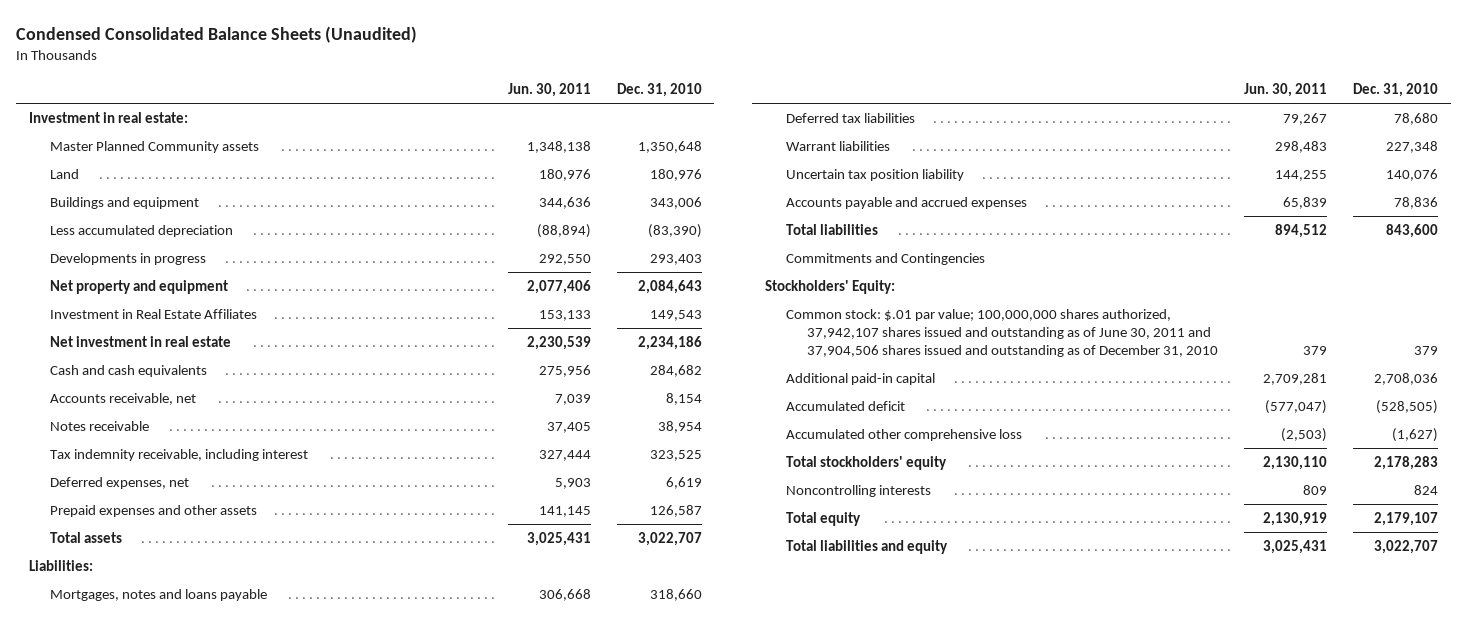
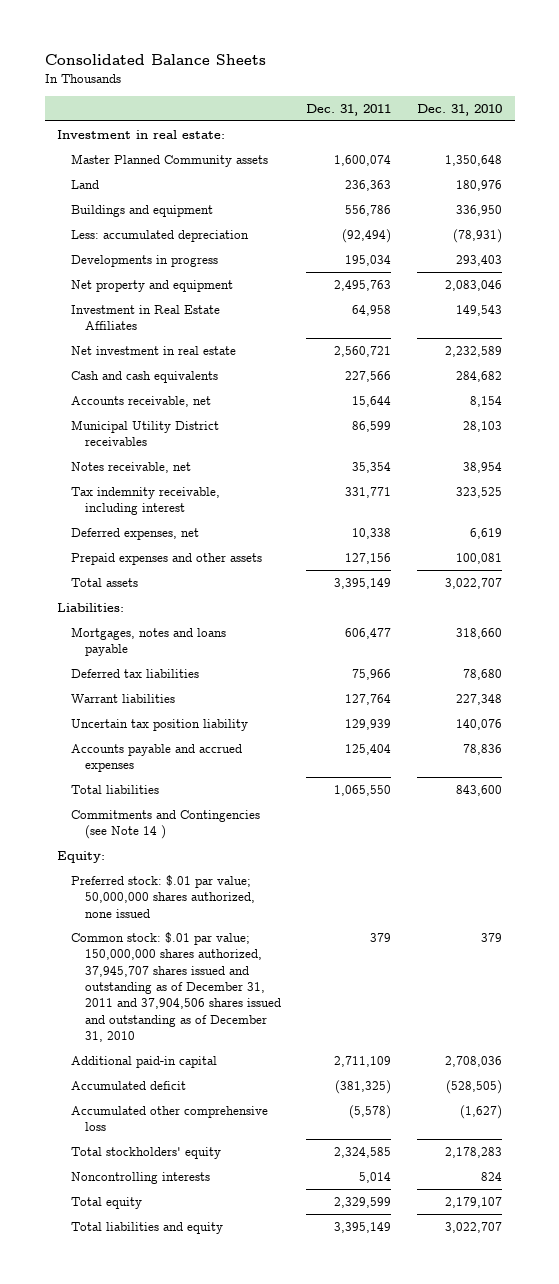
- Condensed Consolidated Balance Sheets (Unaudited)
+ Consolidated Balance Sheets
- | Jun. 30, 2011 | Dec. 31, 2010
+ | Dec. 31, 2011 | Dec. 31, 2010
- Buildings and equipment | 344,636 | 343,006
- Less accumulated depreciation | (88,894) | (83,390)
+ Buildings and equipment | 556,786 | 336,950
+ Less: accumulated depreciation | (92,494) | (78,931)
- Net property and equipment | 2,077,406 | 2,084,643
+ Net property and equipment | 2,495,763 | 2,083,046
- Net investment in real estate | 2,230,539 | 2,234,186
+ Net investment in real estate | 2,560,721 | 2,232,589
- Notes receivable | 37,405 | 38,954
+ Municipal Utility District receivables | 86,599 | 28,103
+ Notes receivable, net | 35,354 | 38,954
- Prepaid expenses and other assets | 141,145 | 126,587
+ Prepaid expenses and other assets | 127,156 | 100,081
- Commitments and Contingencies
- Stockholders' Equity:
- Common stock: $.01 par value; 100,000,000 shares authorized, 37,942,107 shares issued and outstanding as of June 30, 2011 and 37,904,506 shares issued and outstanding as of December 31, 2010 | 379 | 379
+ Commitments and Contingencies (see Note 14 )
+ Equity:
+ Preferred stock: $.01 par value; 50,000,000 shares authorized, none issued
+ Common stock: $.01 par value; 150,000,000 shares authorized, 37,945,707 shares issued and outstanding as of December 31, 2011 and 37,904,506 shares issued and outstanding as of December 31, 2010 | 379 | 379

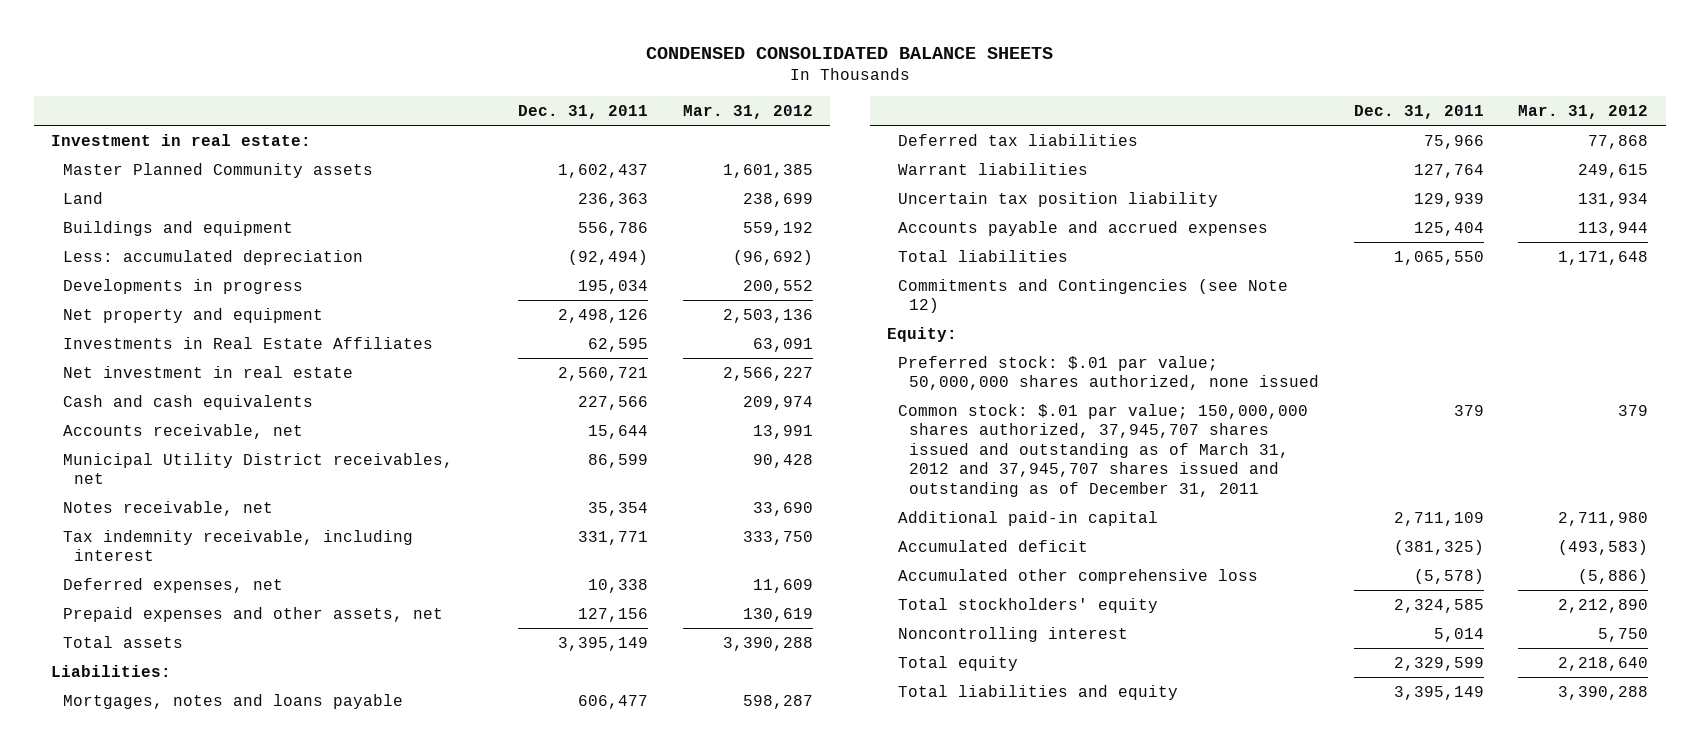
- Consolidated Balance Sheets
+ CONDENSED CONSOLIDATED BALANCE SHEETS
- | Dec. 31, 2011 | Dec. 31, 2010
+ | Dec. 31, 2011 | Mar. 31, 2012
- Master Planned Community assets | 1,600,074 | 1,350,648
+ Master Planned Community assets | 1,602,437 | 1,601,385
- Net property and equipment | 2,495,763 | 2,083,046
- Investment in Real Estate Affiliates | 64,958 | 149,543
+ Net property and equipment | 2,498,126 | 2,503,136
+ Investments in Real Estate Affiliates | 62,595 | 63,091
- Municipal Utility District receivables | 86,599 | 28,103
+ Municipal Utility District receivables, net | 86,599 | 90,428
- Prepaid expenses and other assets | 127,156 | 100,081
+ Prepaid expenses and other assets, net | 127,156 | 130,619
- Commitments and Contingencies (see Note 14 )
+ Commitments and Contingencies (see Note 12)
- Common stock: $.01 par value; 150,000,000 shares authorized, 37,945,707 shares issued and outstanding as of December 31, 2011 and 37,904,506 shares issued and outstanding as of December 31, 2010 | 379 | 379
+ Common stock: $.01 par value; 150,000,000 shares authorized, 37,945,707 shares issued and outstanding as of March 31, 2012 and 37,945,707 shares issued and outstanding as of December 31, 2011 | 379 | 379
- Noncontrolling interests | 5,014 | 824
+ Noncontrolling interest | 5,014 | 5,750

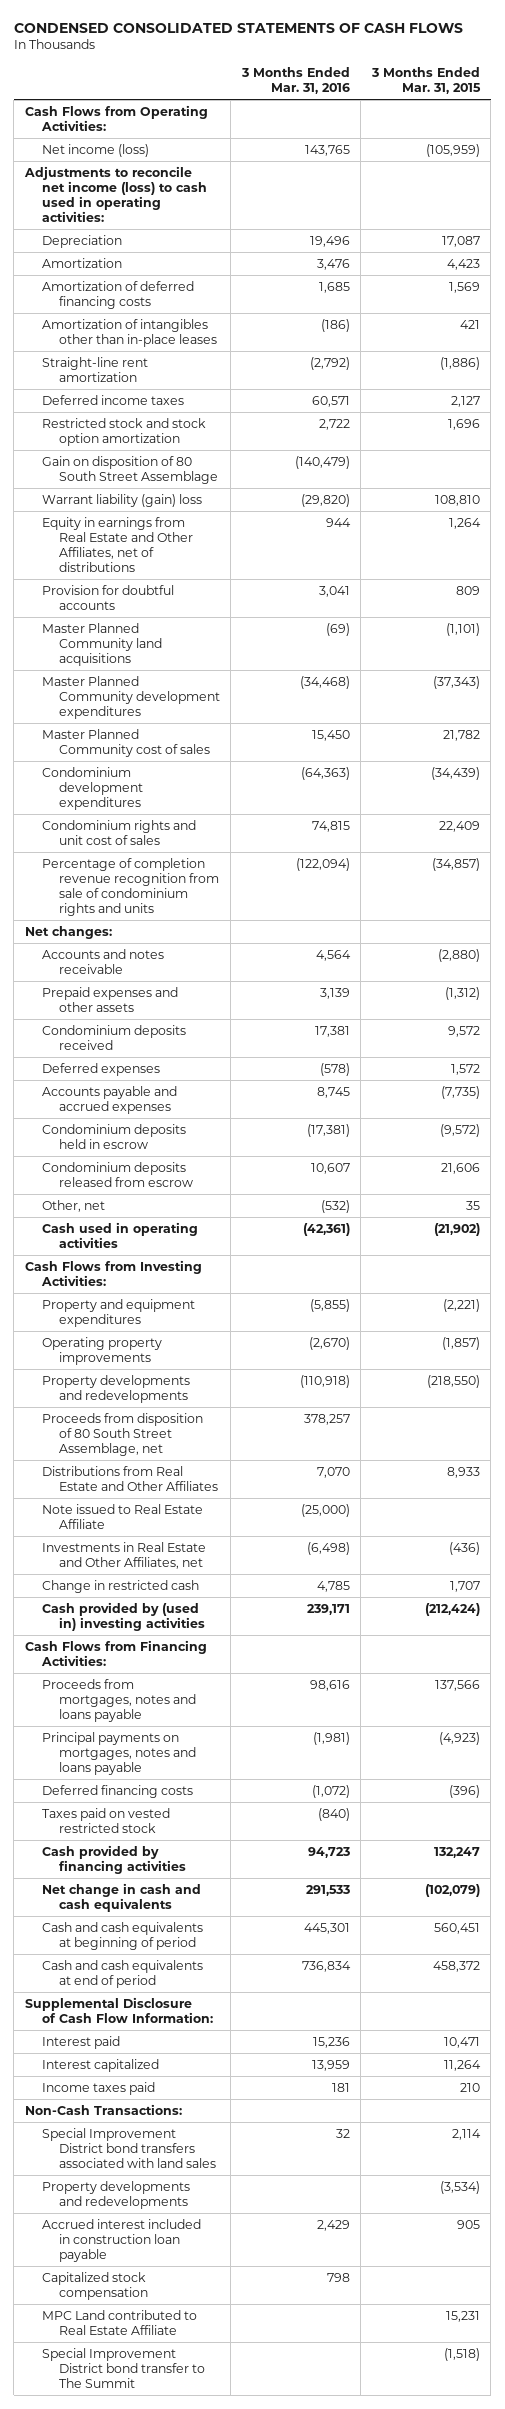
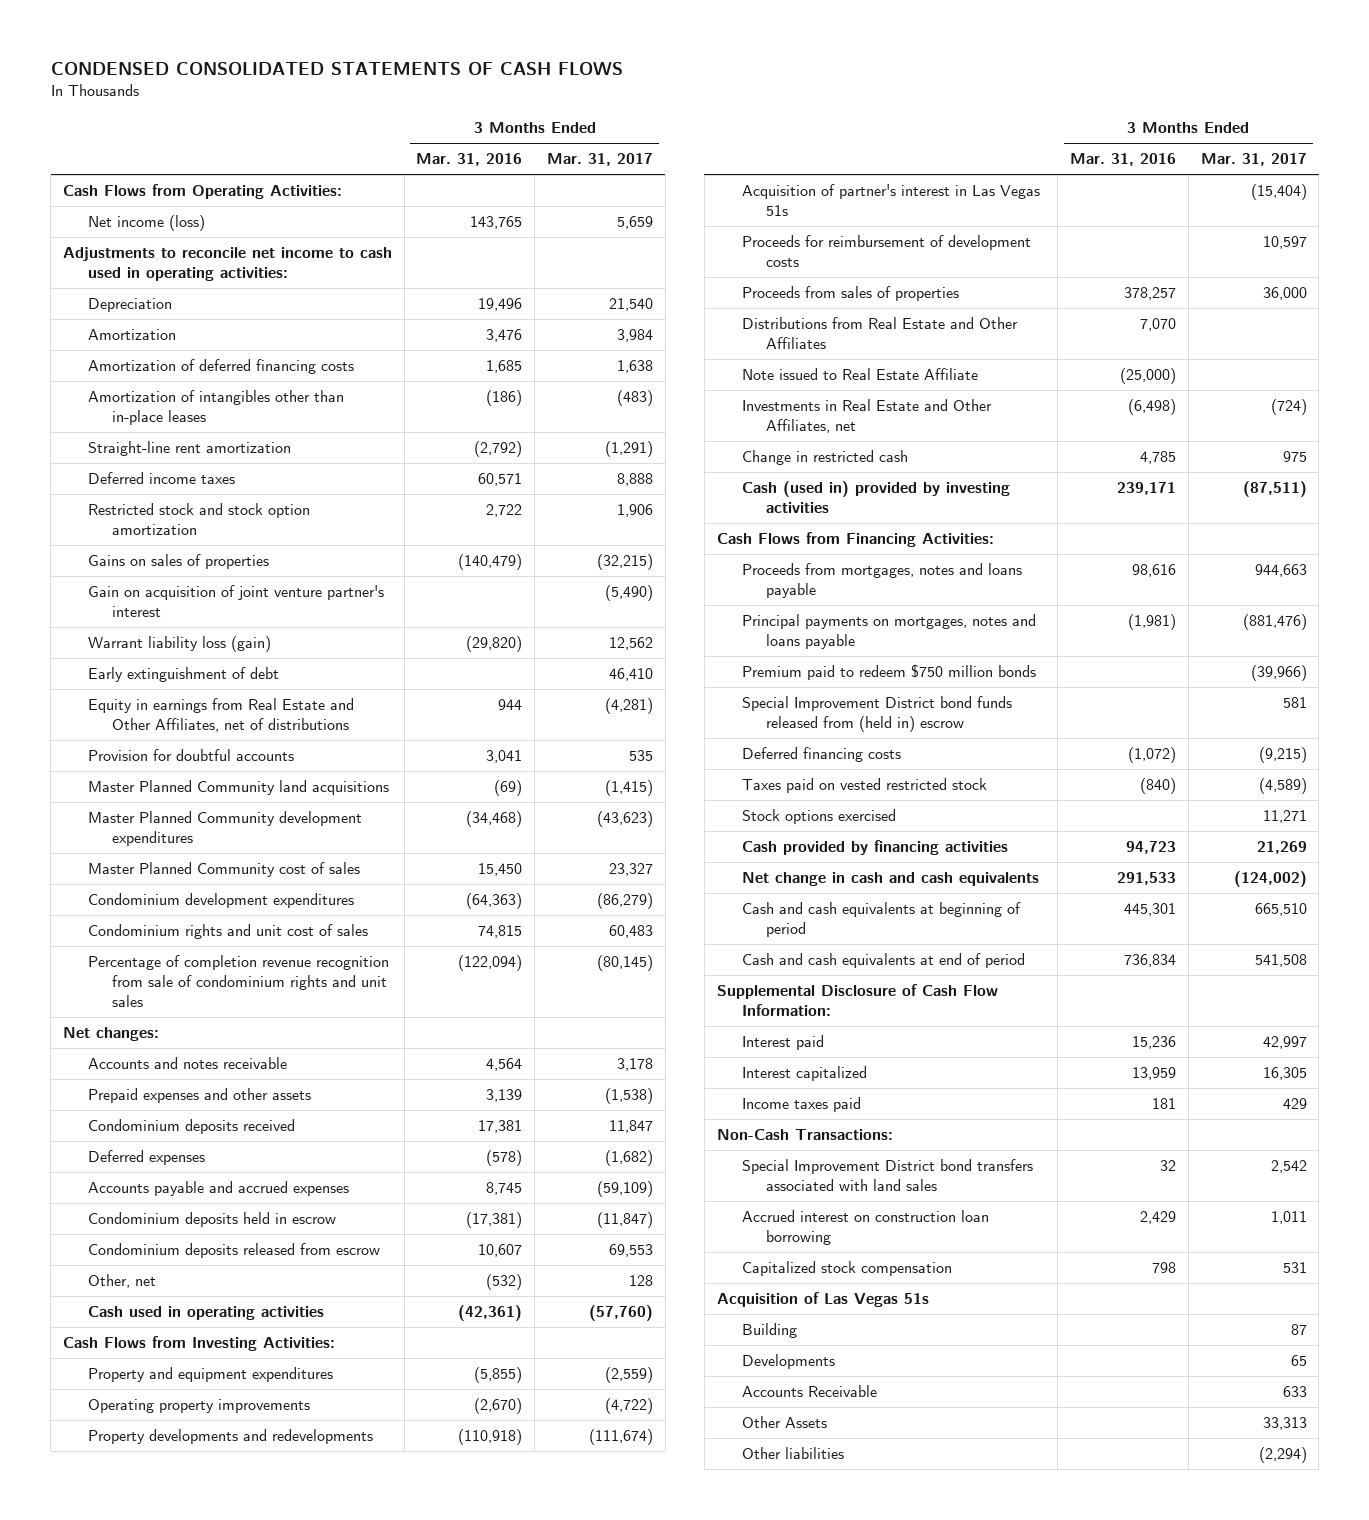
- | 3 Months Ended Mar. 31, 2016 | 3 Months Ended Mar. 31, 2015
+ | 3 Months Ended Mar. 31, 2016 | 3 Months Ended Mar. 31, 2017
- Adjustments to reconcile net income (loss) to cash used in operating activities:
+ Adjustments to reconcile net income to cash used in operating activities:
- Gain on disposition of 80 South Street Assemblage | (140,479) |
- Warrant liability (gain) loss | (29,820) | 108,810
+ Gains on sales of properties | (140,479) | (32,215)
+ Gain on acquisition of joint venture partner's interest | | (5,490)
+ Warrant liability loss (gain) | (29,820) | 12,562
+ Early extinguishment of debt | | 46,410
- Percentage of completion revenue recognition from sale of condominium rights and units | (122,094) | (34,857)
+ Percentage of completion revenue recognition from sale of condominium rights and unit sales | (122,094) | (80,145)
- Proceeds from disposition of 80 South Street Assemblage, net | 378,257 |
+ Acquisition of partner's interest in Las Vegas 51s | | (15,404)
+ Proceeds for reimbursement of development costs | | 10,597
+ Proceeds from sales of properties | 378,257 | 36,000
- Cash provided by (used in) investing activities | 239,171 | (212,424)
+ Cash (used in) provided by investing activities | 239,171 | (87,511)
+ Premium paid to redeem $750 million bonds | | (39,966)
+ Special Improvement District bond funds released from (held in) escrow | | 581
+ Stock options exercised | | 11,271
- Property developments and redevelopments | | (3,534)
- Accrued interest included in construction loan payable | 2,429 | 905
+ Accrued interest on construction loan borrowing | 2,429 | 1,011
- MPC Land contributed to Real Estate Affiliate | | 15,231
- Special Improvement District bond transfer to The Summit | | (1,518)
+ Acquisition of Las Vegas 51s
+ Building | | 87
+ Developments | | 65
+ Accounts Receivable | | 633
+ Other Assets | | 33,313
+ Other liabilities | | (2,294)

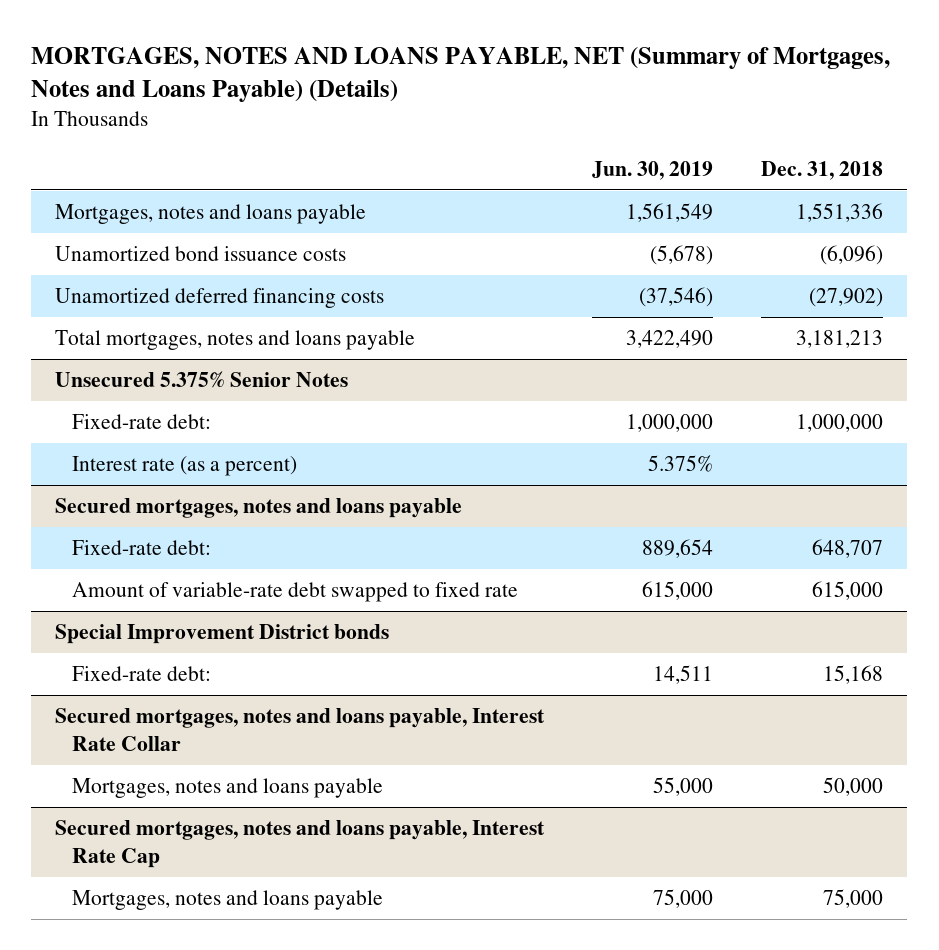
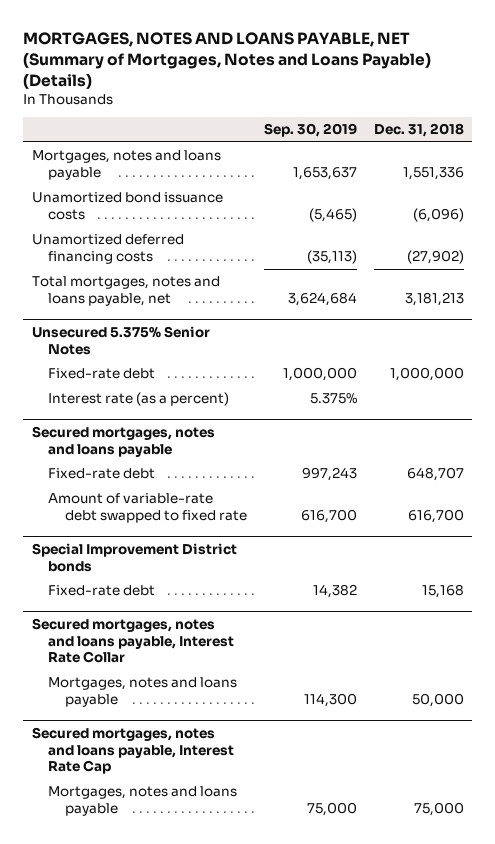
- | Jun. 30, 2019 | Dec. 31, 2018
+ | Sep. 30, 2019 | Dec. 31, 2018
- Total mortgages, notes and loans payable | 3,422,490 | 3,181,213
+ Total mortgages, notes and loans payable, net | 3,624,684 | 3,181,213
@ Unsecured 5.375% Senior Notes
- Fixed-rate debt: | 1,000,000 | 1,000,000
+ Fixed-rate debt | 1,000,000 | 1,000,000
@ Secured mortgages, notes and loans payable
- Fixed-rate debt: | 889,654 | 648,707
- Amount of variable-rate debt swapped to fixed rate | 615,000 | 615,000
+ Fixed-rate debt | 997,243 | 648,707
+ Amount of variable-rate debt swapped to fixed rate | 616,700 | 616,700
@ Special Improvement District bonds
- Fixed-rate debt: | 14,511 | 15,168
+ Fixed-rate debt | 14,382 | 15,168

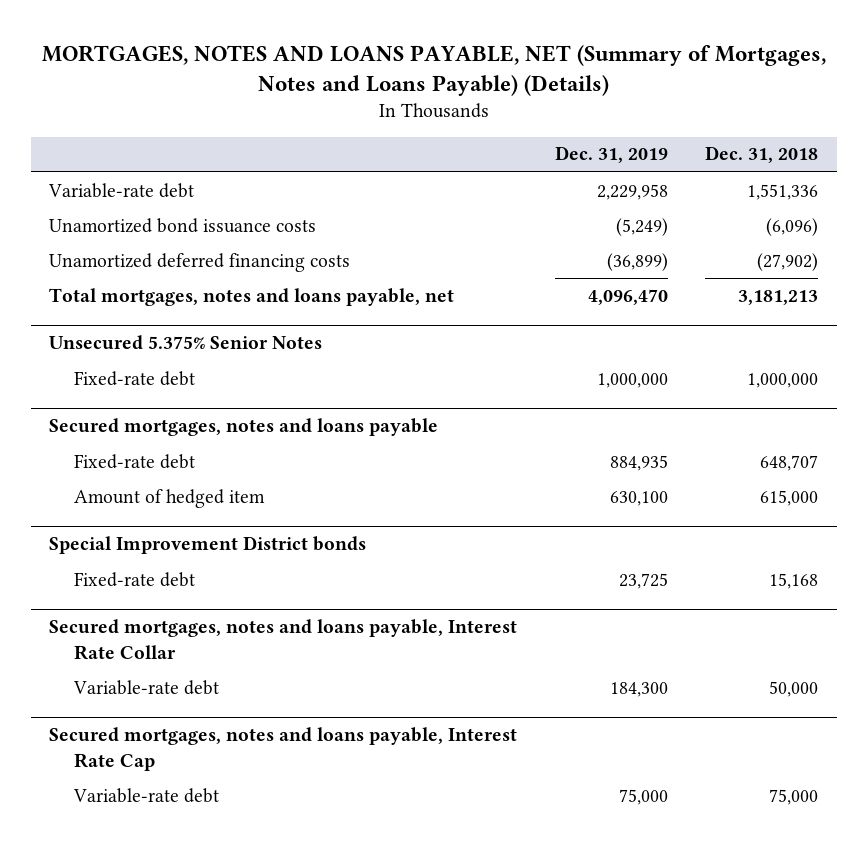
- | Sep. 30, 2019 | Dec. 31, 2018
+ | Dec. 31, 2019 | Dec. 31, 2018
- Mortgages, notes and loans payable | 1,653,637 | 1,551,336
+ Variable-rate debt | 2,229,958 | 1,551,336
@ Unsecured 5.375% Senior Notes
- Interest rate (as a percent) | 5.375% |
@ Secured mortgages, notes and loans payable
- Amount of variable-rate debt swapped to fixed rate | 616,700 | 616,700
+ Amount of hedged item | 630,100 | 615,000
@ Secured mortgages, notes and loans payable, Interest Rate Collar
- Mortgages, notes and loans payable | 114,300 | 50,000
+ Variable-rate debt | 184,300 | 50,000
@ Secured mortgages, notes and loans payable, Interest Rate Cap
- Mortgages, notes and loans payable | 75,000 | 75,000
+ Variable-rate debt | 75,000 | 75,000

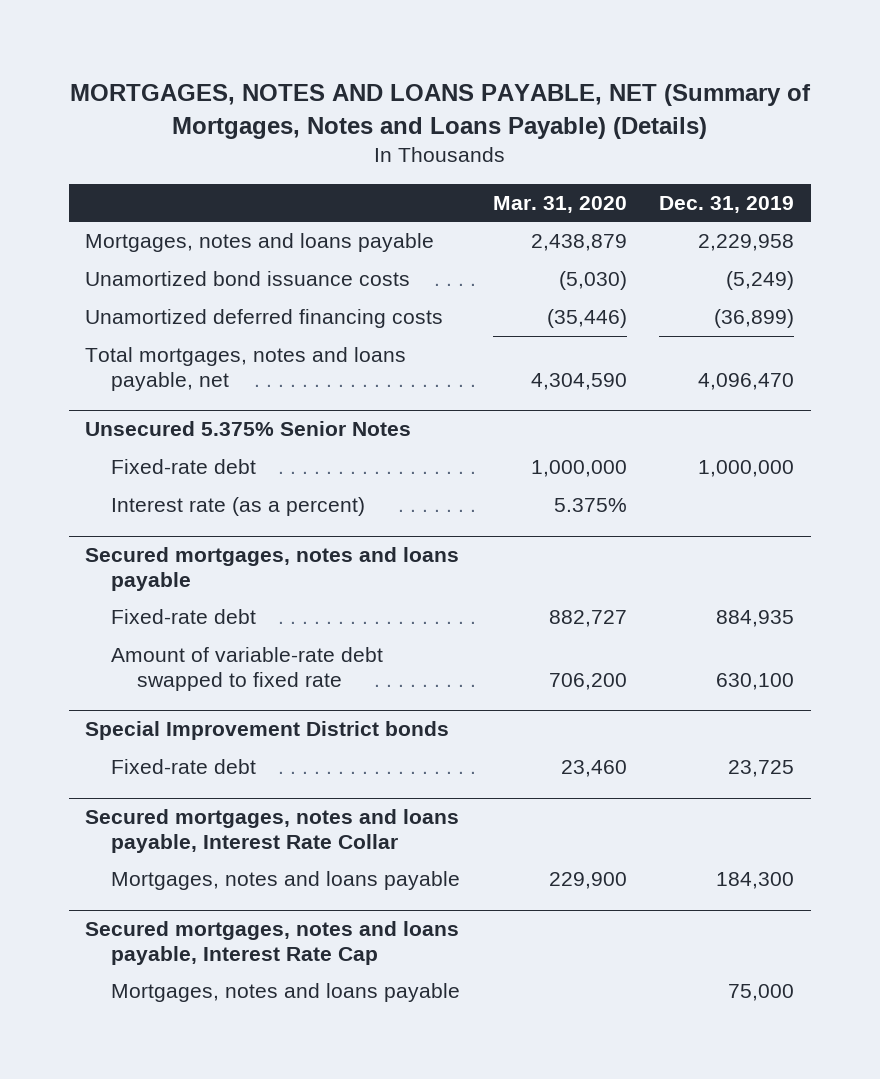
- | Dec. 31, 2019 | Dec. 31, 2018
+ | Mar. 31, 2020 | Dec. 31, 2019
- Variable-rate debt | 2,229,958 | 1,551,336
+ Mortgages, notes and loans payable | 2,438,879 | 2,229,958
@ Unsecured 5.375% Senior Notes
+ Interest rate (as a percent) | 5.375% |
@ Secured mortgages, notes and loans payable
- Amount of hedged item | 630,100 | 615,000
+ Amount of variable-rate debt swapped to fixed rate | 706,200 | 630,100
@ Secured mortgages, notes and loans payable, Interest Rate Collar
- Variable-rate debt | 184,300 | 50,000
+ Mortgages, notes and loans payable | 229,900 | 184,300
@ Secured mortgages, notes and loans payable, Interest Rate Cap
- Variable-rate debt | 75,000 | 75,000
+ Mortgages, notes and loans payable | | 75,000

